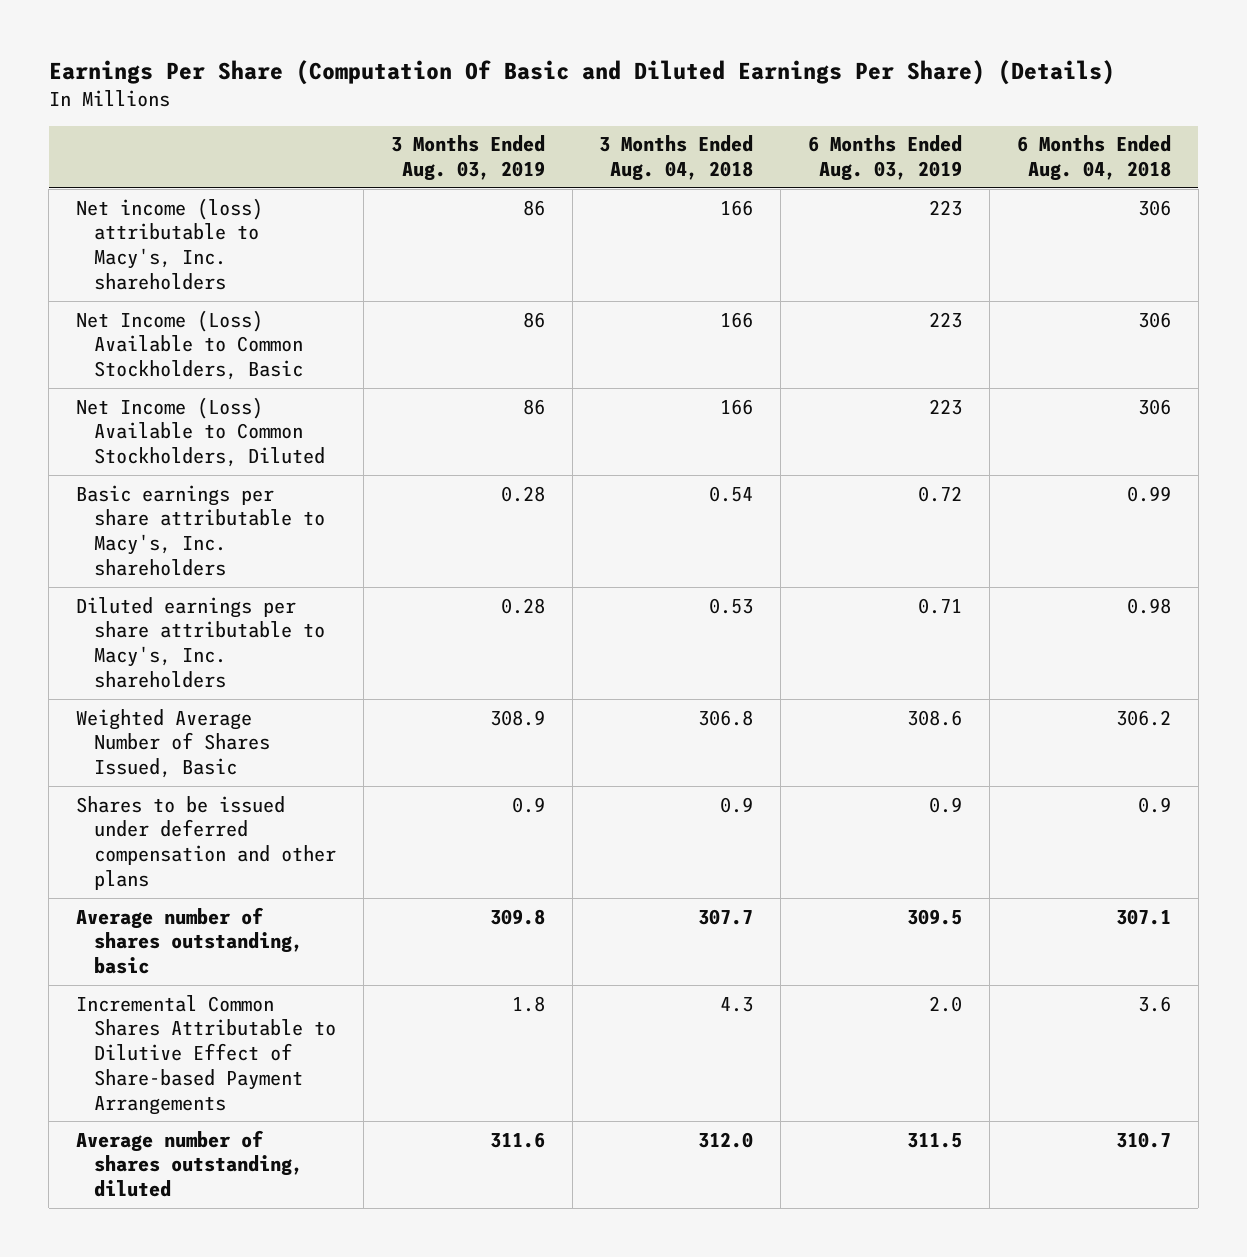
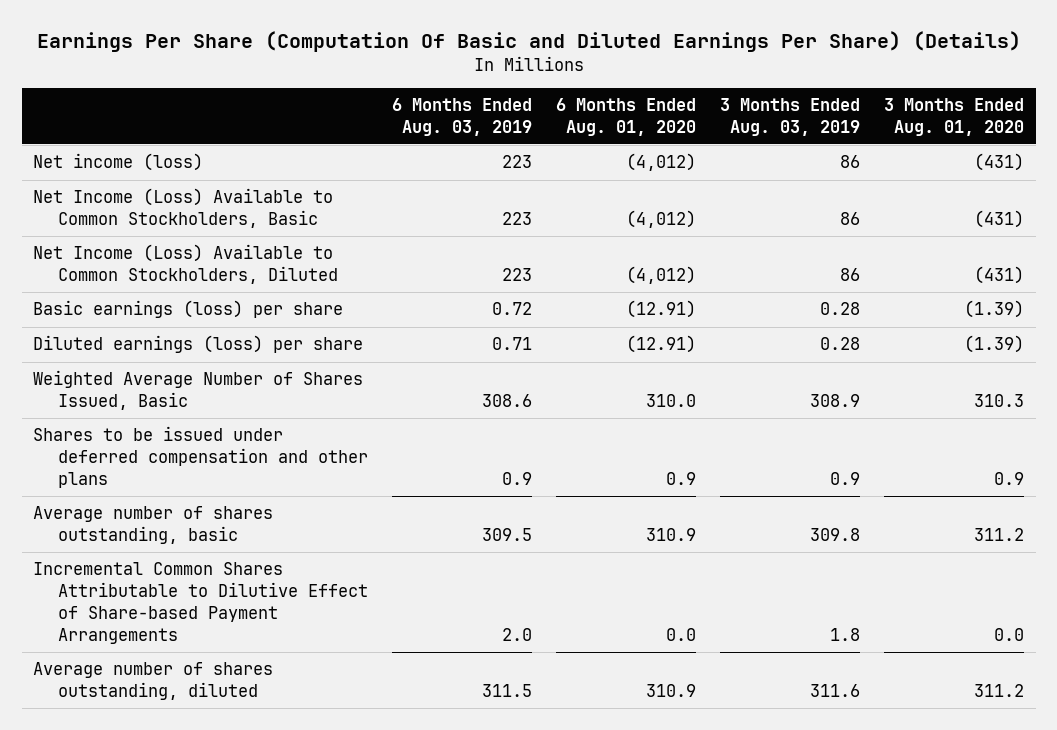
- | 3 Months Ended Aug. 03, 2019 | 3 Months Ended Aug. 04, 2018 | 6 Months Ended Aug. 03, 2019 | 6 Months Ended Aug. 04, 2018
+ | 6 Months Ended Aug. 03, 2019 | 6 Months Ended Aug. 01, 2020 | 3 Months Ended Aug. 03, 2019 | 3 Months Ended Aug. 01, 2020
- Net income (loss) attributable to Macy's, Inc. shareholders | 86 | 166 | 223 | 306
+ Net income (loss) | 223 | (4,012) | 86 | (431)
- Basic earnings per share attributable to Macy's, Inc. shareholders | 0.28 | 0.54 | 0.72 | 0.99
- Diluted earnings per share attributable to Macy's, Inc. shareholders | 0.28 | 0.53 | 0.71 | 0.98
+ Basic earnings (loss) per share | 0.72 | (12.91) | 0.28 | (1.39)
+ Diluted earnings (loss) per share | 0.71 | (12.91) | 0.28 | (1.39)

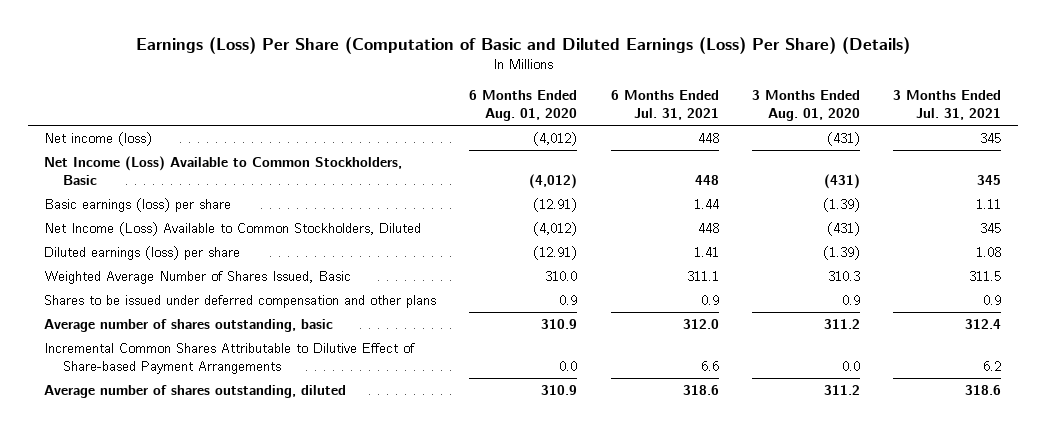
- Earnings Per Share (Computation Of Basic and Diluted Earnings Per Share) (Details)
+ Earnings (Loss) Per Share (Computation of Basic and Diluted Earnings (Loss) Per Share) (Details)
- | 6 Months Ended Aug. 03, 2019 | 6 Months Ended Aug. 01, 2020 | 3 Months Ended Aug. 03, 2019 | 3 Months Ended Aug. 01, 2020
+ | 6 Months Ended Aug. 01, 2020 | 6 Months Ended Jul. 31, 2021 | 3 Months Ended Aug. 01, 2020 | 3 Months Ended Jul. 31, 2021
moved down: Net Income (Loss) Available to Common Stockholders, Diluted | (4,012) | 448 | (431) | 345

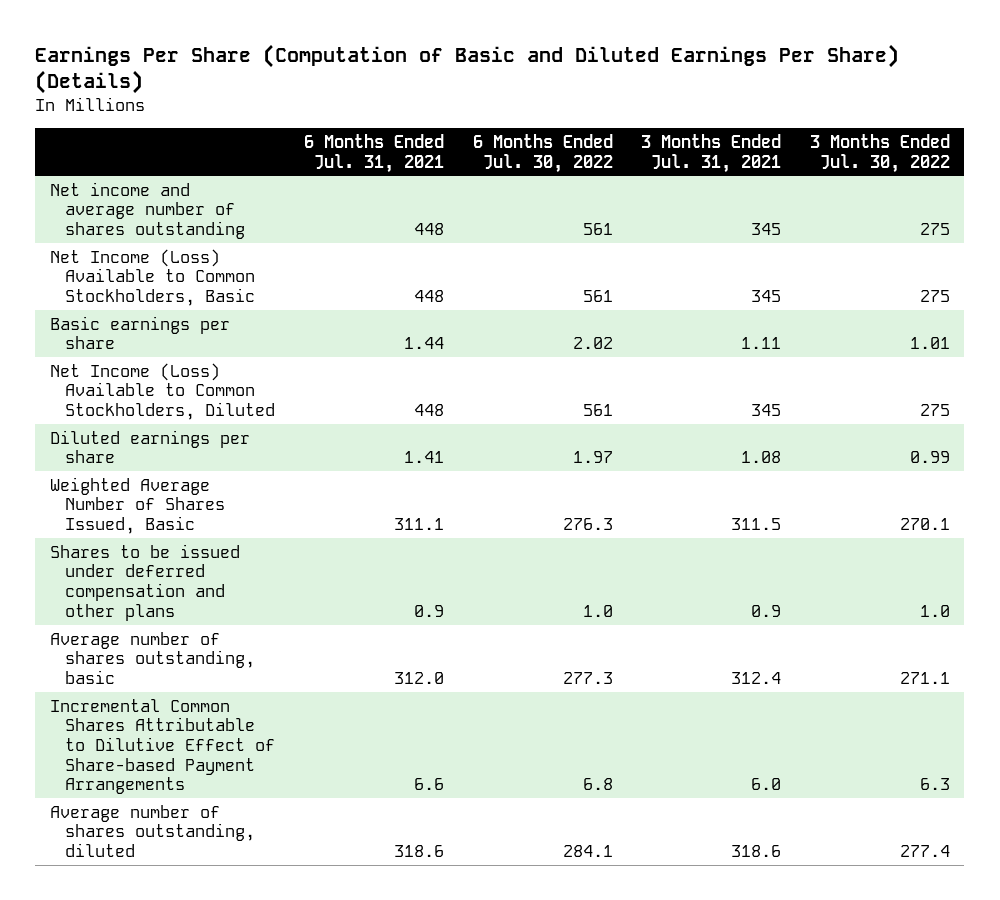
- Earnings (Loss) Per Share (Computation of Basic and Diluted Earnings (Loss) Per Share) (Details)
+ Earnings Per Share (Computation of Basic and Diluted Earnings Per Share) (Details)
- | 6 Months Ended Aug. 01, 2020 | 6 Months Ended Jul. 31, 2021 | 3 Months Ended Aug. 01, 2020 | 3 Months Ended Jul. 31, 2021
+ | 6 Months Ended Jul. 31, 2021 | 6 Months Ended Jul. 30, 2022 | 3 Months Ended Jul. 31, 2021 | 3 Months Ended Jul. 30, 2022
- Net income (loss) | (4,012) | 448 | (431) | 345
+ Net income and average number of shares outstanding | 448 | 561 | 345 | 275
- Basic earnings (loss) per share | (12.91) | 1.44 | (1.39) | 1.11
+ Basic earnings per share | 1.44 | 2.02 | 1.11 | 1.01
- Diluted earnings (loss) per share | (12.91) | 1.41 | (1.39) | 1.08
+ Diluted earnings per share | 1.41 | 1.97 | 1.08 | 0.99
- Incremental Common Shares Attributable to Dilutive Effect of Share-based Payment Arrangements | 0.0 | 6.6 | 0.0 | 6.2
+ Incremental Common Shares Attributable to Dilutive Effect of Share-based Payment Arrangements | 6.6 | 6.8 | 6.0 | 6.3

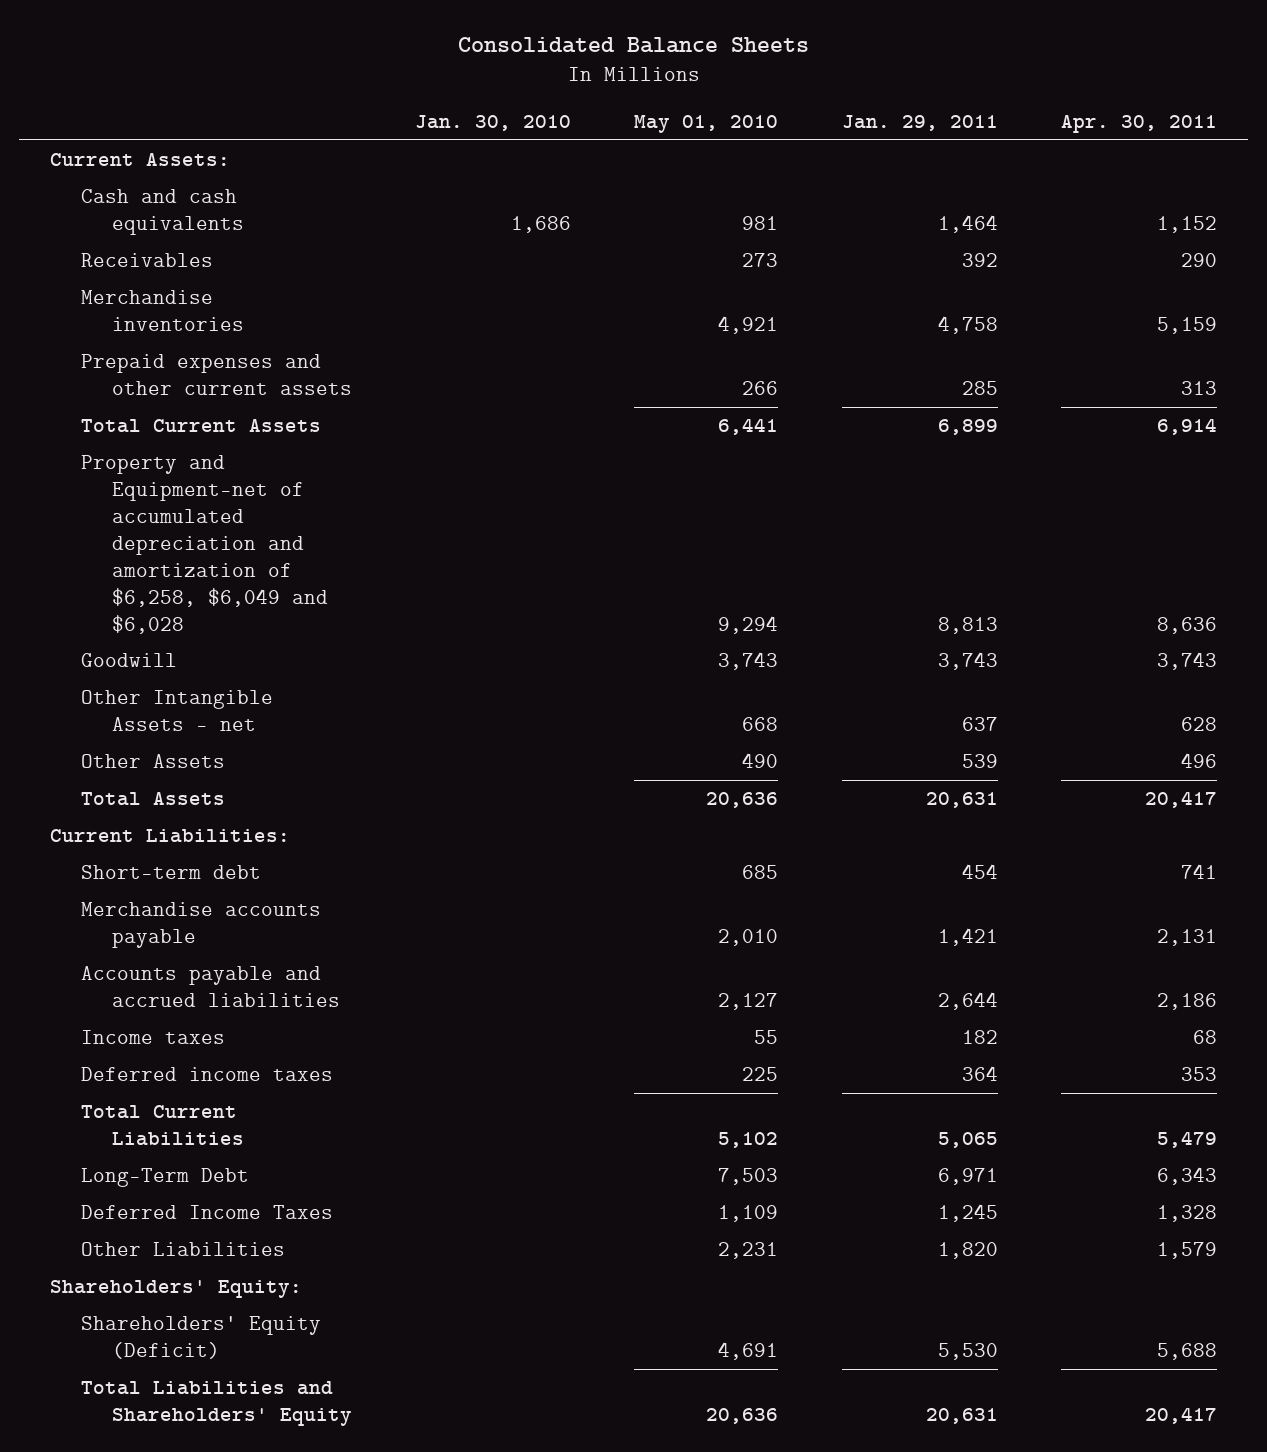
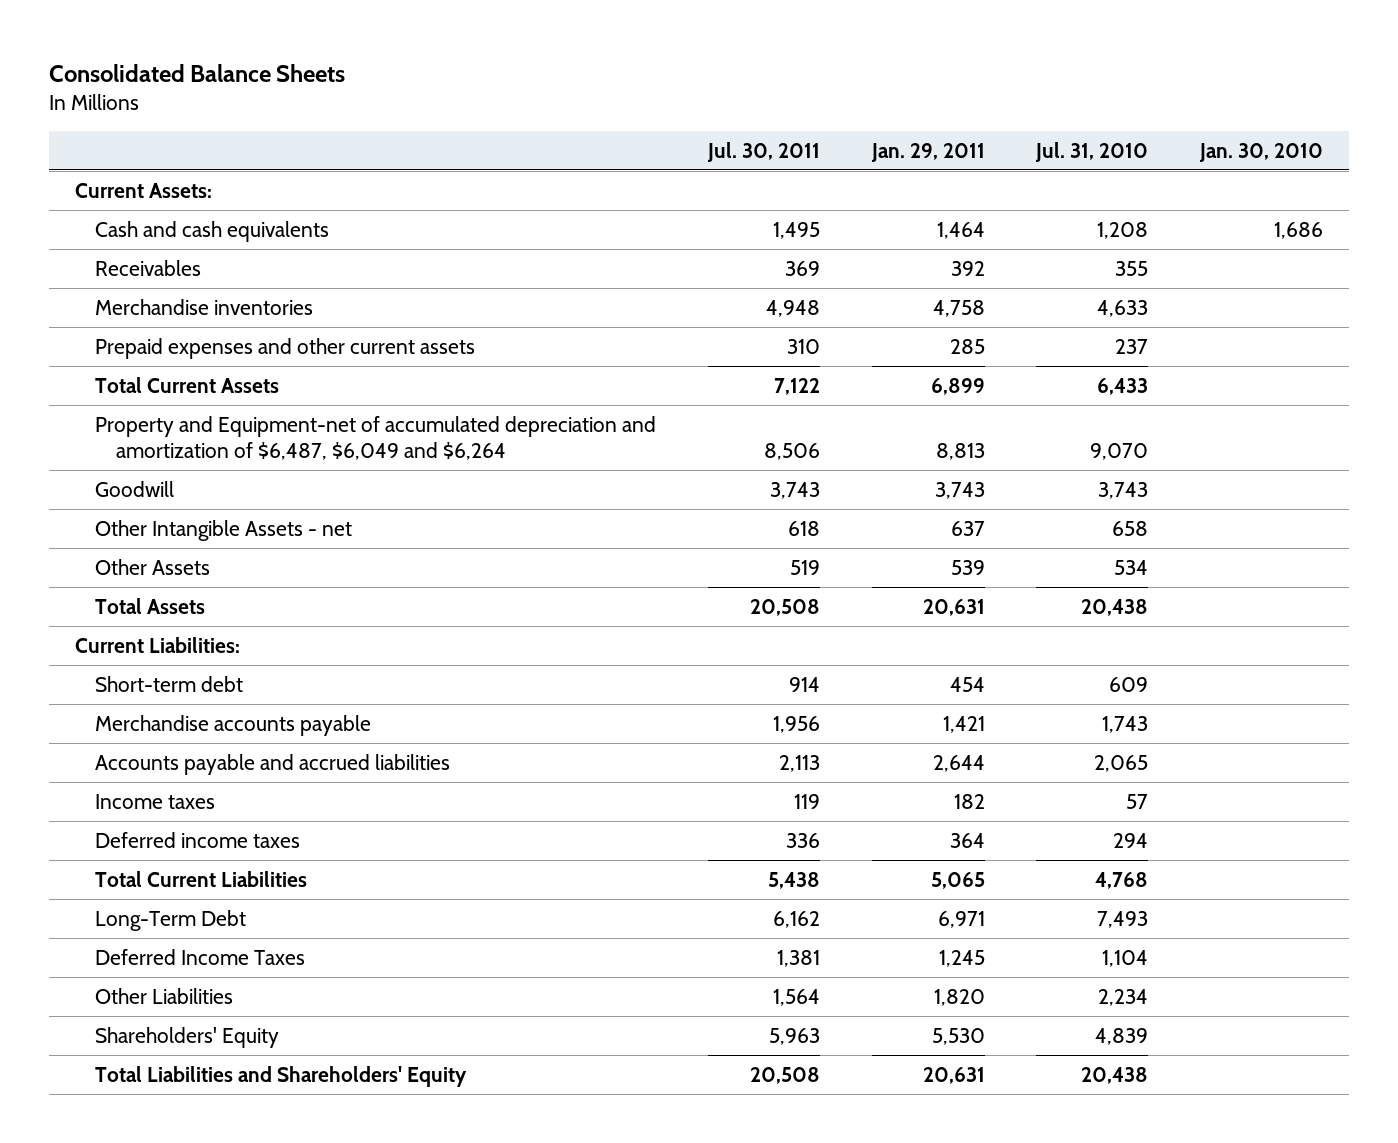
- | Jan. 30, 2010 | May 01, 2010 | Jan. 29, 2011 | Apr. 30, 2011
+ | Jul. 30, 2011 | Jan. 29, 2011 | Jul. 31, 2010 | Jan. 30, 2010
- Property and Equipment-net of accumulated depreciation and amortization of $6,258, $6,049 and $6,028 | | 9,294 | 8,813 | 8,636
+ Property and Equipment-net of accumulated depreciation and amortization of $6,487, $6,049 and $6,264 | 8,506 | 8,813 | 9,070 |
- Shareholders' Equity:
- Shareholders' Equity (Deficit) | | 4,691 | 5,530 | 5,688
+ Shareholders' Equity | 5,963 | 5,530 | 4,839 |

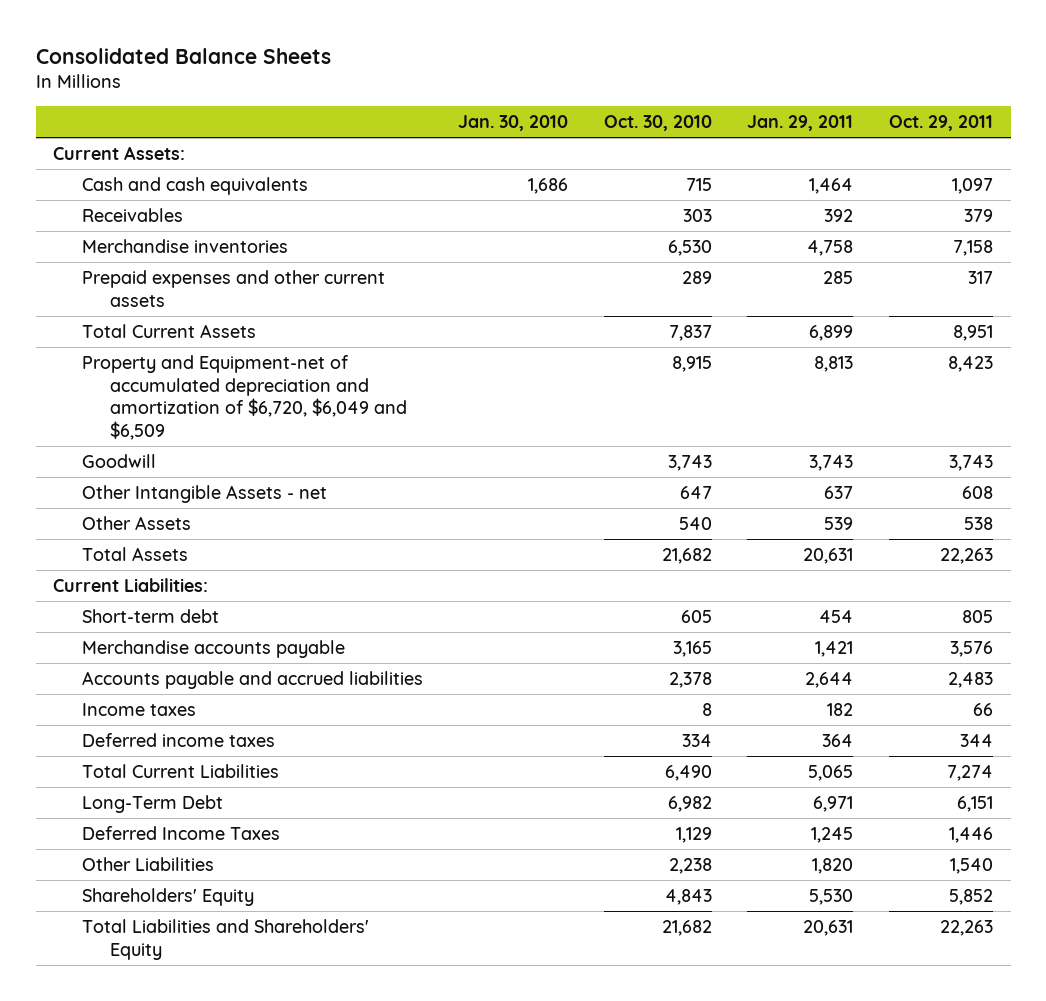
- | Jul. 30, 2011 | Jan. 29, 2011 | Jul. 31, 2010 | Jan. 30, 2010
+ | Jan. 30, 2010 | Oct. 30, 2010 | Jan. 29, 2011 | Oct. 29, 2011
- Property and Equipment-net of accumulated depreciation and amortization of $6,487, $6,049 and $6,264 | 8,506 | 8,813 | 9,070 |
+ Property and Equipment-net of accumulated depreciation and amortization of $6,720, $6,049 and $6,509 | | 8,915 | 8,813 | 8,423

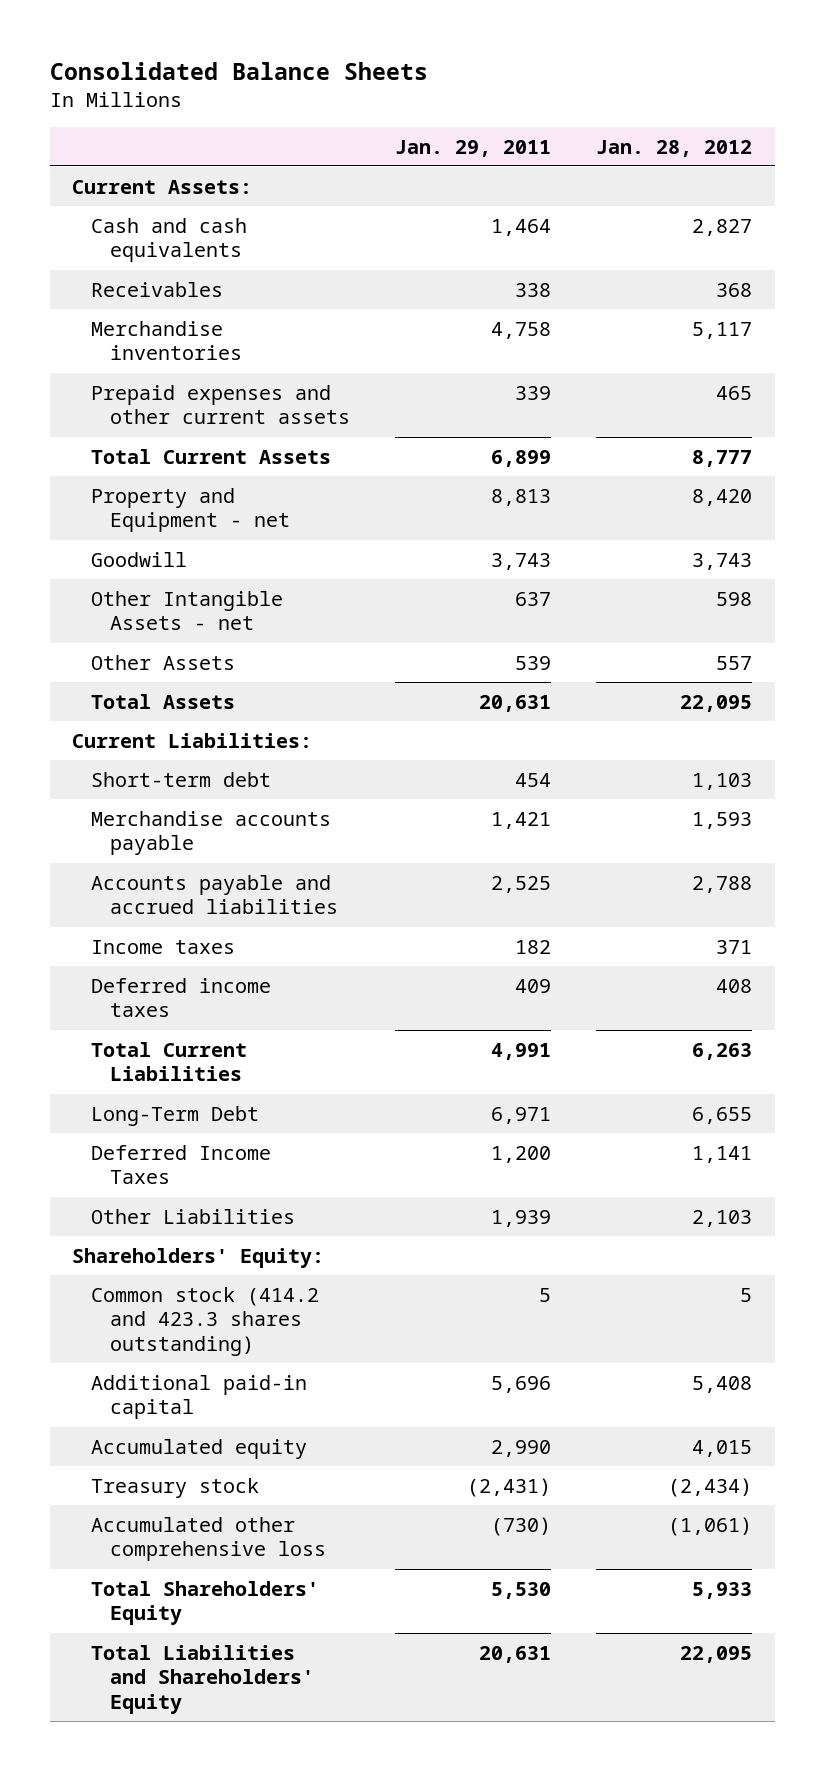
- | Jan. 30, 2010 | Oct. 30, 2010 | Jan. 29, 2011 | Oct. 29, 2011
+ | Jan. 29, 2011 | Jan. 28, 2012
- Receivables | | 303 | 392 | 379
+ Receivables | 338 | 368
- Prepaid expenses and other current assets | | 289 | 285 | 317
+ Prepaid expenses and other current assets | 339 | 465
- Property and Equipment-net of accumulated depreciation and amortization of $6,720, $6,049 and $6,509 | | 8,915 | 8,813 | 8,423
+ Property and Equipment - net | 8,813 | 8,420
- Accounts payable and accrued liabilities | | 2,378 | 2,644 | 2,483
+ Accounts payable and accrued liabilities | 2,525 | 2,788
- Deferred income taxes | | 334 | 364 | 344
- Total Current Liabilities | | 6,490 | 5,065 | 7,274
+ Deferred income taxes | 409 | 408
+ Total Current Liabilities | 4,991 | 6,263
- Deferred Income Taxes | | 1,129 | 1,245 | 1,446
- Other Liabilities | | 2,238 | 1,820 | 1,540
- Shareholders' Equity | | 4,843 | 5,530 | 5,852
+ Deferred Income Taxes | 1,200 | 1,141
+ Other Liabilities | 1,939 | 2,103
+ Shareholders' Equity:
+ Common stock (414.2 and 423.3 shares outstanding) | 5 | 5
+ Additional paid-in capital | 5,696 | 5,408
+ Accumulated equity | 2,990 | 4,015
+ Treasury stock | (2,431) | (2,434)
+ Accumulated other comprehensive loss | (730) | (1,061)
+ Total Shareholders' Equity | 5,530 | 5,933

